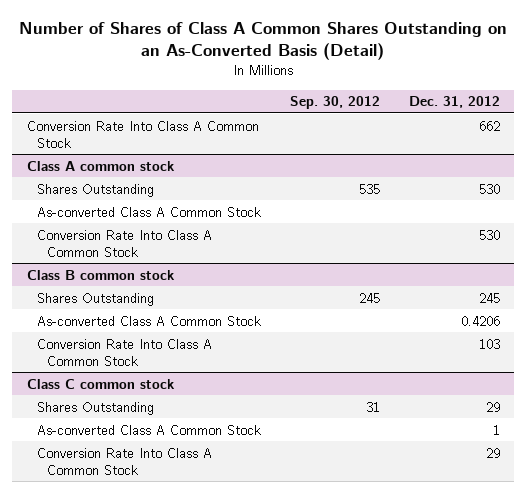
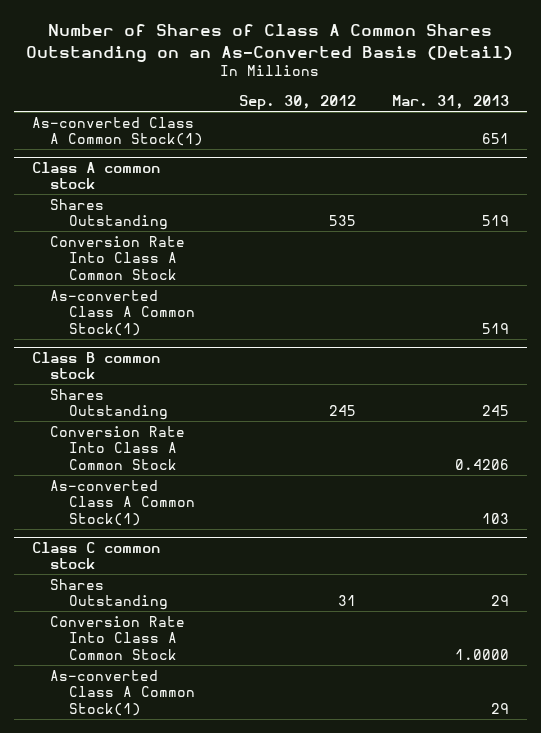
- | Sep. 30, 2012 | Dec. 31, 2012
+ | Sep. 30, 2012 | Mar. 31, 2013
- Conversion Rate Into Class A Common Stock | | 662
+ As-converted Class A Common Stock(1) | | 651
@ Class A common stock
- As-converted Class A Common Stock
+ As-converted Class A Common Stock(1) | | 519
@ Class B common stock
- As-converted Class A Common Stock | | 0.4206
+ As-converted Class A Common Stock(1) | | 103
@ Class C common stock
- As-converted Class A Common Stock | | 1
+ As-converted Class A Common Stock(1) | | 29

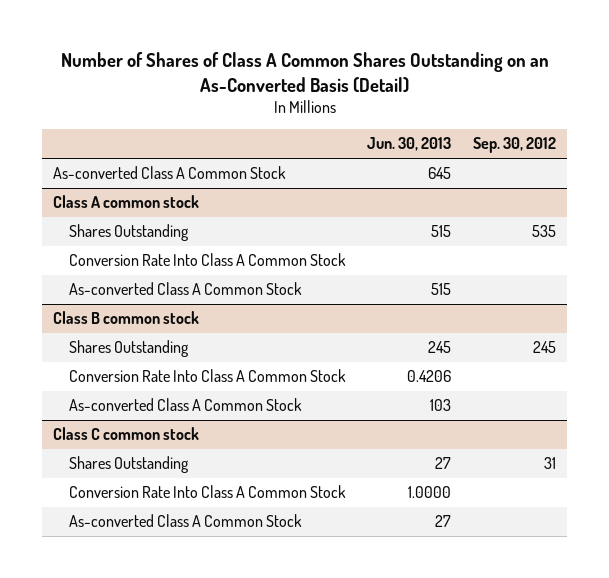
- | Sep. 30, 2012 | Mar. 31, 2013
+ | Jun. 30, 2013 | Sep. 30, 2012
- As-converted Class A Common Stock(1) | | 651
+ As-converted Class A Common Stock | 645 |
@ Class A common stock
- As-converted Class A Common Stock(1) | | 519
+ As-converted Class A Common Stock | 515 |
@ Class B common stock
- As-converted Class A Common Stock(1) | | 103
+ As-converted Class A Common Stock | 103 |
@ Class C common stock
- As-converted Class A Common Stock(1) | | 29
+ As-converted Class A Common Stock | 27 |

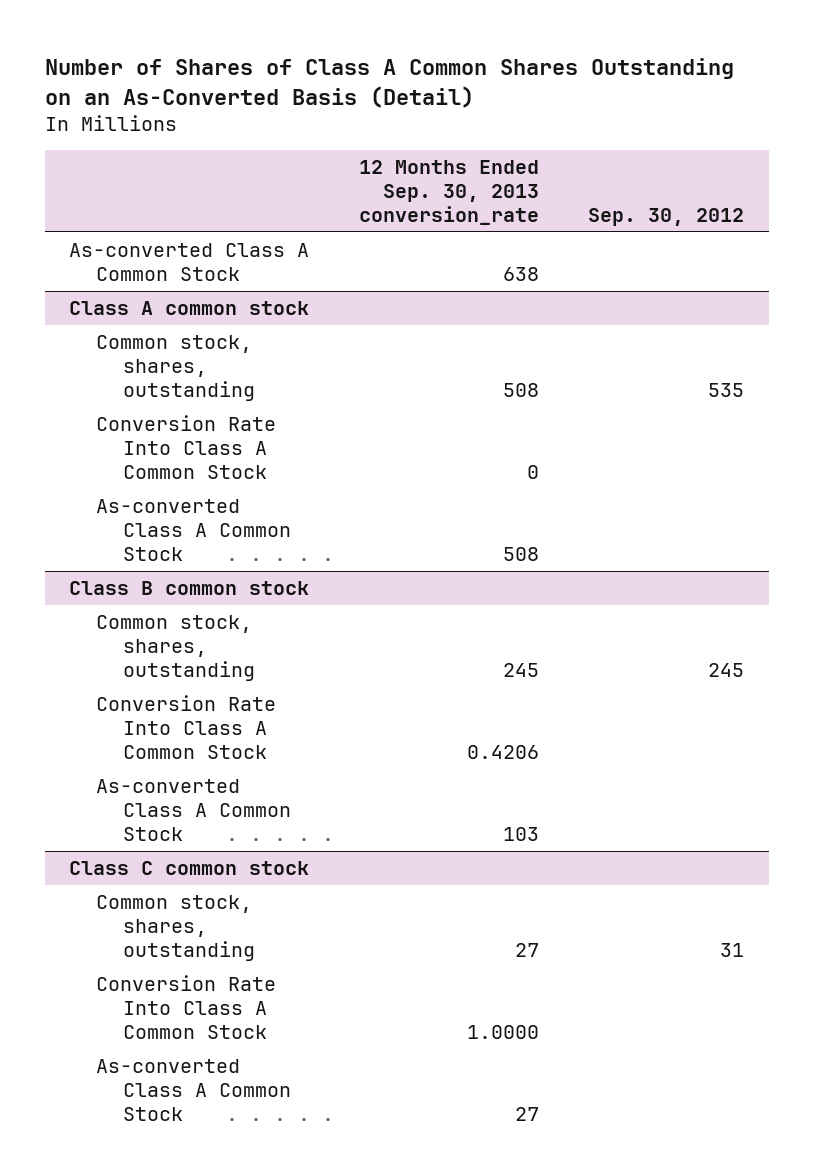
- | Jun. 30, 2013 | Sep. 30, 2012
+ | 12 Months Ended Sep. 30, 2013 conversion_rate | Sep. 30, 2012
@ Class A common stock
- Shares Outstanding | 515 | 535
+ Common stock, shares, outstanding | 508 | 535
@ Class B common stock
- Shares Outstanding | 245 | 245
+ Common stock, shares, outstanding | 245 | 245
@ Class C common stock
- Shares Outstanding | 27 | 31
+ Common stock, shares, outstanding | 27 | 31

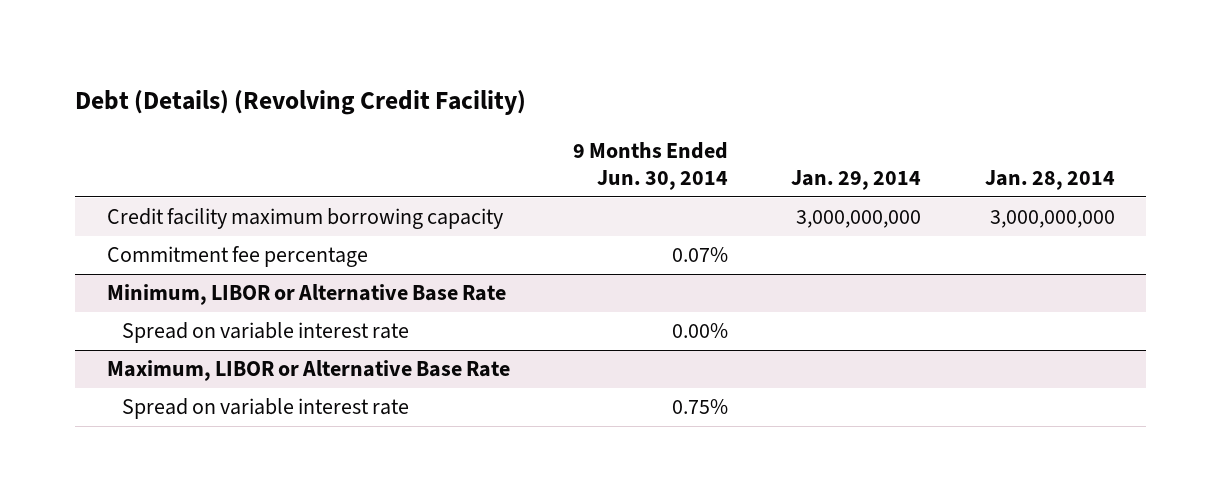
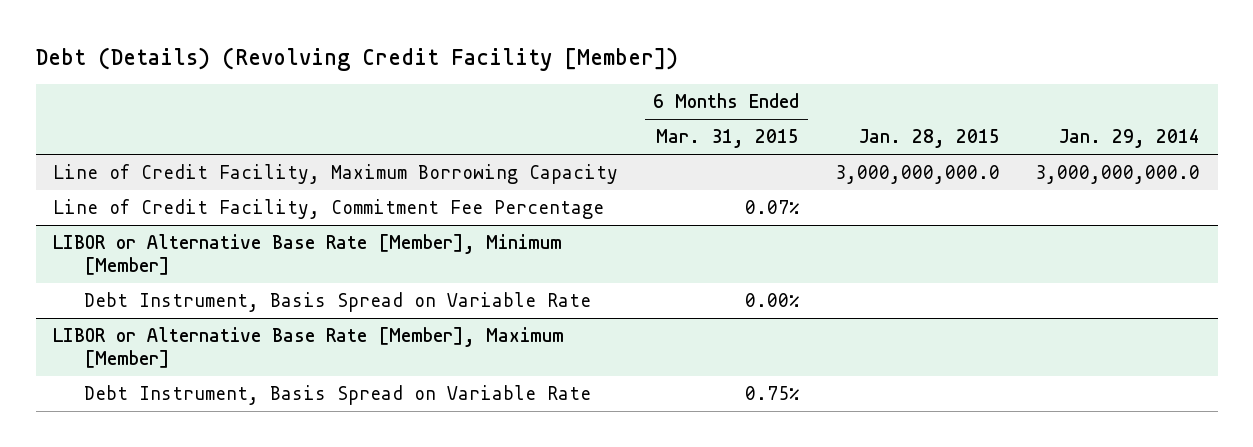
- Debt (Details) (Revolving Credit Facility)
+ Debt (Details) (Revolving Credit Facility [Member])
- | 9 Months Ended Jun. 30, 2014 | Jan. 29, 2014 | Jan. 28, 2014
+ | 6 Months Ended Mar. 31, 2015 | Jan. 28, 2015 | Jan. 29, 2014
- Credit facility maximum borrowing capacity | | 3,000,000,000 | 3,000,000,000
- Commitment fee percentage | 0.07% | |
- Minimum, LIBOR or Alternative Base Rate
- Spread on variable interest rate | 0.00% | |
- Maximum, LIBOR or Alternative Base Rate
- Spread on variable interest rate | 0.75% | |
+ Line of Credit Facility, Maximum Borrowing Capacity | | 3,000,000,000.0 | 3,000,000,000.0
+ Line of Credit Facility, Commitment Fee Percentage | 0.07% | |
+ LIBOR or Alternative Base Rate [Member], Minimum [Member]
+ Debt Instrument, Basis Spread on Variable Rate | 0.00% | |
+ LIBOR or Alternative Base Rate [Member], Maximum [Member]
+ Debt Instrument, Basis Spread on Variable Rate | 0.75% | |

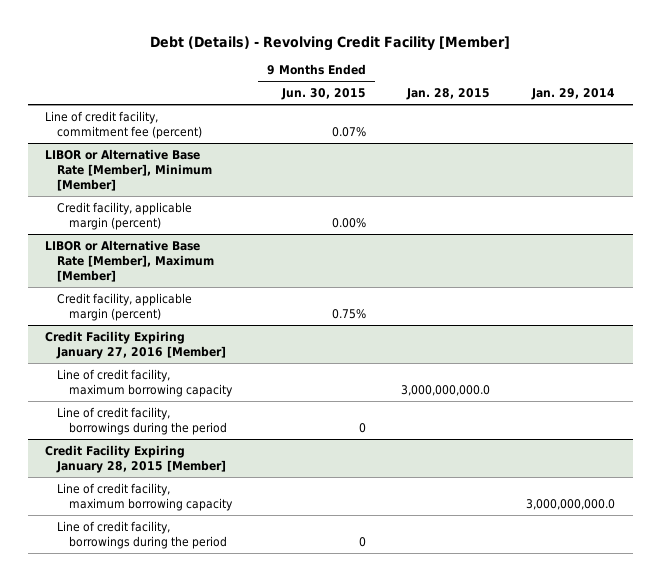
- Debt (Details) (Revolving Credit Facility [Member])
+ Debt (Details) - Revolving Credit Facility [Member]
- | 6 Months Ended Mar. 31, 2015 | Jan. 28, 2015 | Jan. 29, 2014
+ | 9 Months Ended Jun. 30, 2015 | Jan. 28, 2015 | Jan. 29, 2014
- Line of Credit Facility, Maximum Borrowing Capacity | | 3,000,000,000.0 | 3,000,000,000.0
- Line of Credit Facility, Commitment Fee Percentage | 0.07% | |
+ Line of credit facility, commitment fee (percent) | 0.07% | |
@ LIBOR or Alternative Base Rate [Member], Minimum [Member]
- Debt Instrument, Basis Spread on Variable Rate | 0.00% | |
+ Credit facility, applicable margin (percent) | 0.00% | |
@ LIBOR or Alternative Base Rate [Member], Maximum [Member]
- Debt Instrument, Basis Spread on Variable Rate | 0.75% | |
+ Credit facility, applicable margin (percent) | 0.75% | |
+ Credit Facility Expiring January 27, 2016 [Member]
+ Line of credit facility, maximum borrowing capacity | | 3,000,000,000.0 |
+ Line of credit facility, borrowings during the period | 0 | |
+ Credit Facility Expiring January 28, 2015 [Member]
+ Line of credit facility, maximum borrowing capacity | | | 3,000,000,000.0
+ Line of credit facility, borrowings during the period | 0 | |

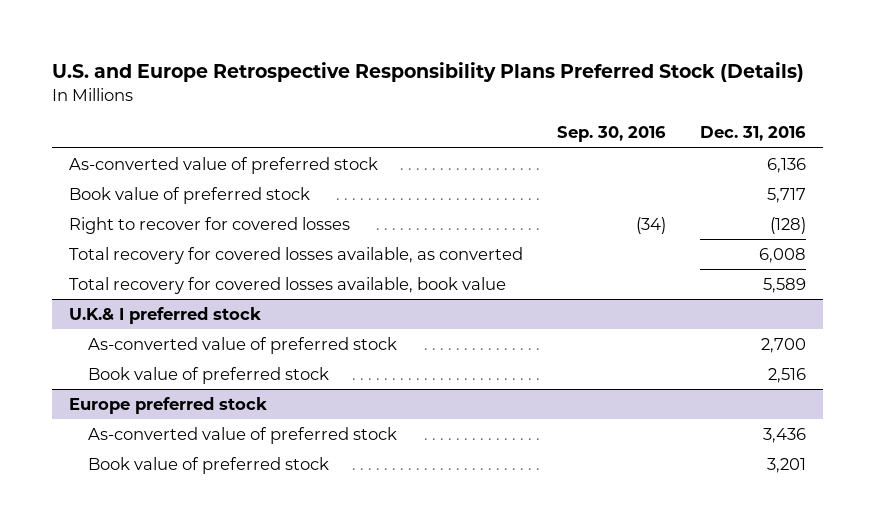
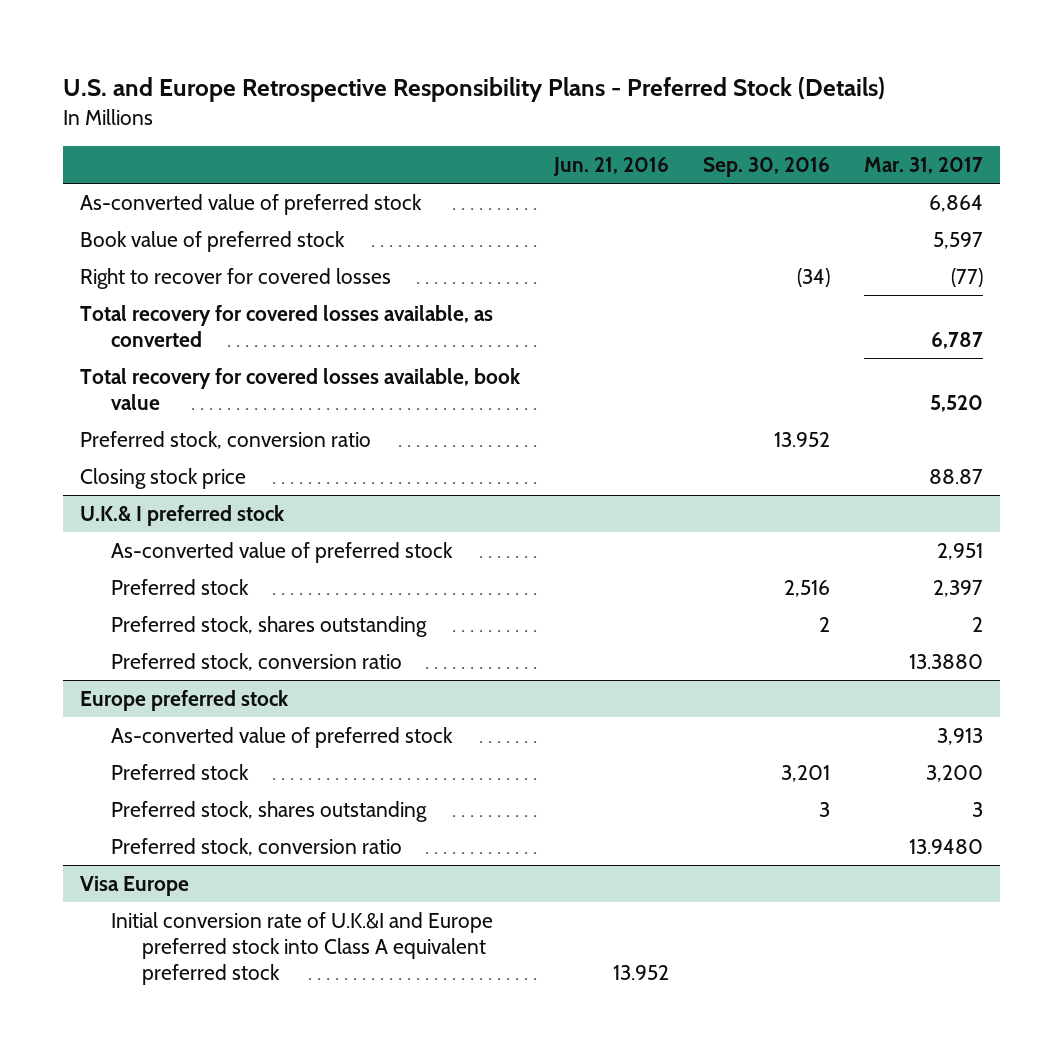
- U.S. and Europe Retrospective Responsibility Plans Preferred Stock (Details)
+ U.S. and Europe Retrospective Responsibility Plans - Preferred Stock (Details)
- | Sep. 30, 2016 | Dec. 31, 2016
+ | Jun. 21, 2016 | Sep. 30, 2016 | Mar. 31, 2017
+ Preferred stock, conversion ratio | | 13.952 |
+ Closing stock price | | | 88.87
@ U.K.& I preferred stock
- Book value of preferred stock | | 2,516
+ Preferred stock | | 2,516 | 2,397
+ Preferred stock, shares outstanding | | 2 | 2
+ Preferred stock, conversion ratio | | | 13.3880
@ Europe preferred stock
- Book value of preferred stock | | 3,201
+ Preferred stock | | 3,201 | 3,200
+ Preferred stock, shares outstanding | | 3 | 3
+ Preferred stock, conversion ratio | | | 13.9480
+ Visa Europe
+ Initial conversion rate of U.K.&I and Europe preferred stock into Class A equivalent preferred stock | 13.952 | |

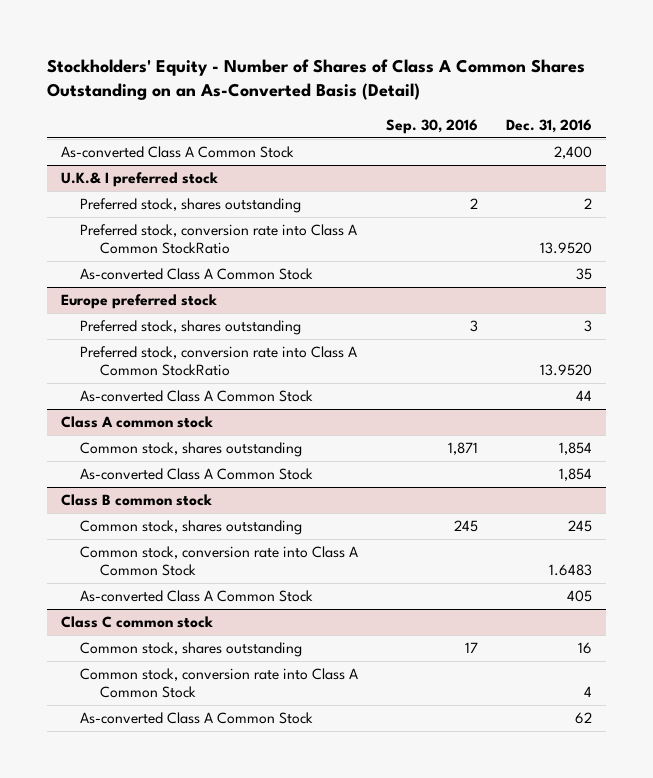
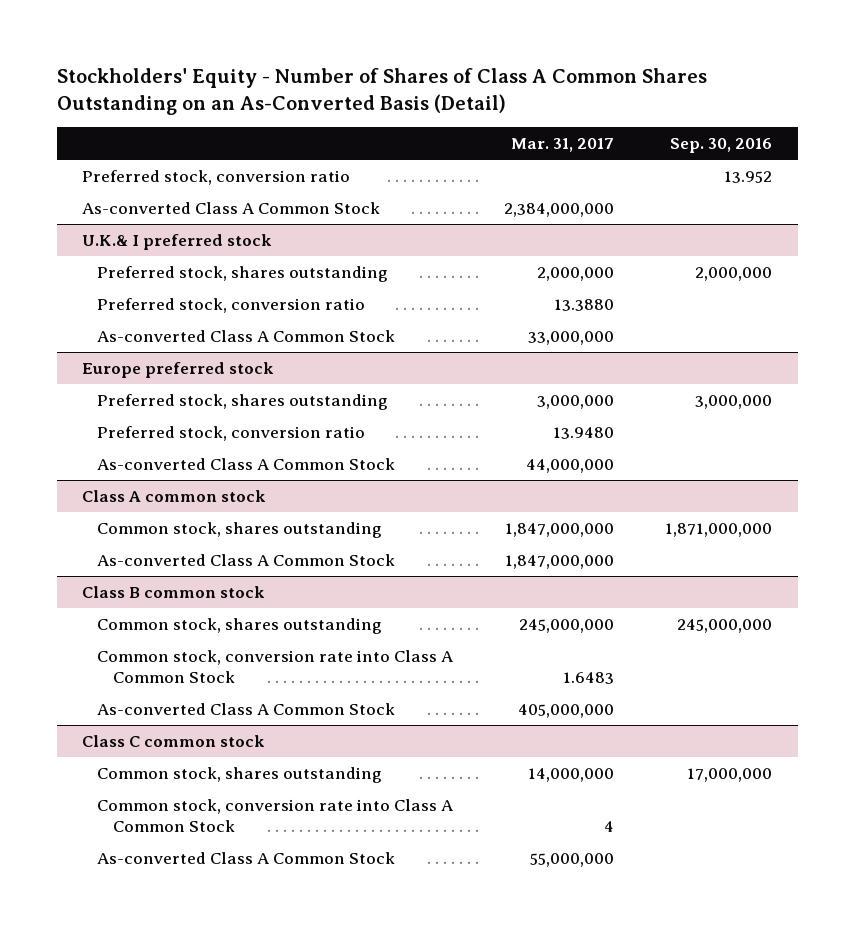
- | Sep. 30, 2016 | Dec. 31, 2016
+ | Mar. 31, 2017 | Sep. 30, 2016
+ Preferred stock, conversion ratio | | 13.952
@ U.K.& I preferred stock
- Preferred stock, shares outstanding | 2 | 2
- Preferred stock, conversion rate into Class A Common StockRatio | | 13.9520
+ Preferred stock, shares outstanding | 2,000,000 | 2,000,000
+ Preferred stock, conversion ratio | 13.3880 |
@ Europe preferred stock
- Preferred stock, shares outstanding | 3 | 3
- Preferred stock, conversion rate into Class A Common StockRatio | | 13.9520
+ Preferred stock, shares outstanding | 3,000,000 | 3,000,000
+ Preferred stock, conversion ratio | 13.9480 |
@ Class A common stock
- Common stock, shares outstanding | 1,871 | 1,854
+ Common stock, shares outstanding | 1,847,000,000 | 1,871,000,000
@ Class B common stock
- Common stock, shares outstanding | 245 | 245
+ Common stock, shares outstanding | 245,000,000 | 245,000,000
@ Class C common stock
- Common stock, shares outstanding | 17 | 16
+ Common stock, shares outstanding | 14,000,000 | 17,000,000

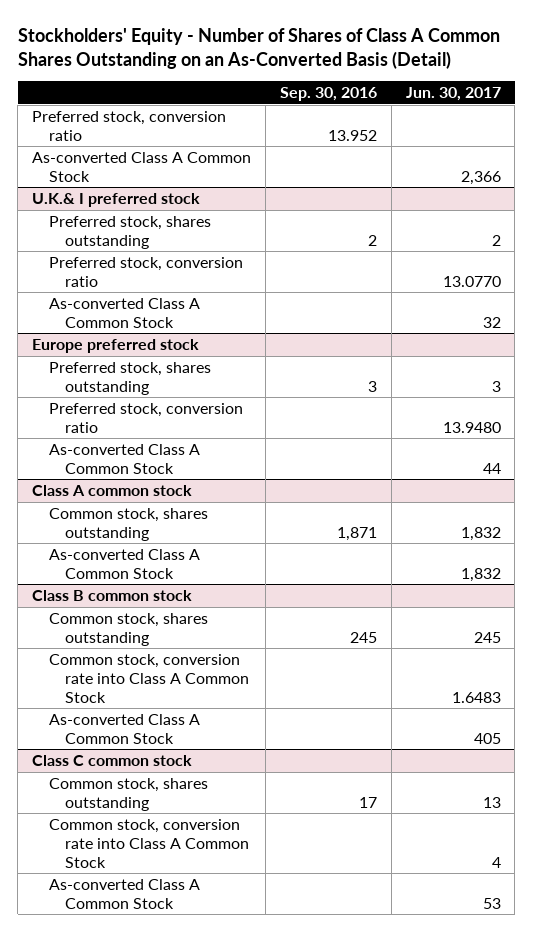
- | Mar. 31, 2017 | Sep. 30, 2016
+ | Sep. 30, 2016 | Jun. 30, 2017
@ U.K.& I preferred stock
- Preferred stock, shares outstanding | 2,000,000 | 2,000,000
+ Preferred stock, shares outstanding | 2 | 2
@ Europe preferred stock
- Preferred stock, shares outstanding | 3,000,000 | 3,000,000
+ Preferred stock, shares outstanding | 3 | 3
@ Class A common stock
- Common stock, shares outstanding | 1,847,000,000 | 1,871,000,000
+ Common stock, shares outstanding | 1,871 | 1,832
@ Class B common stock
- Common stock, shares outstanding | 245,000,000 | 245,000,000
+ Common stock, shares outstanding | 245 | 245
@ Class C common stock
- Common stock, shares outstanding | 14,000,000 | 17,000,000
+ Common stock, shares outstanding | 17 | 13

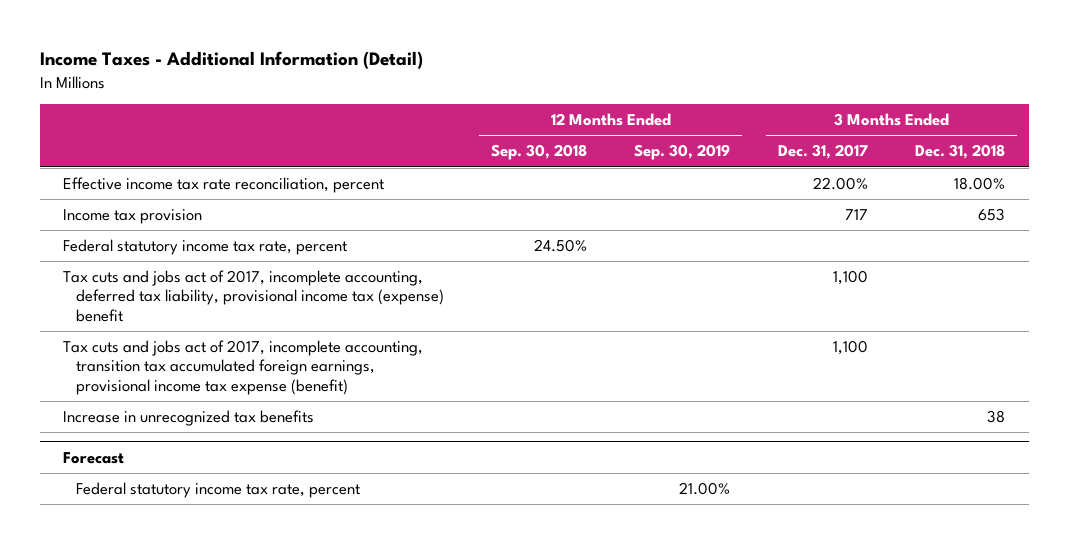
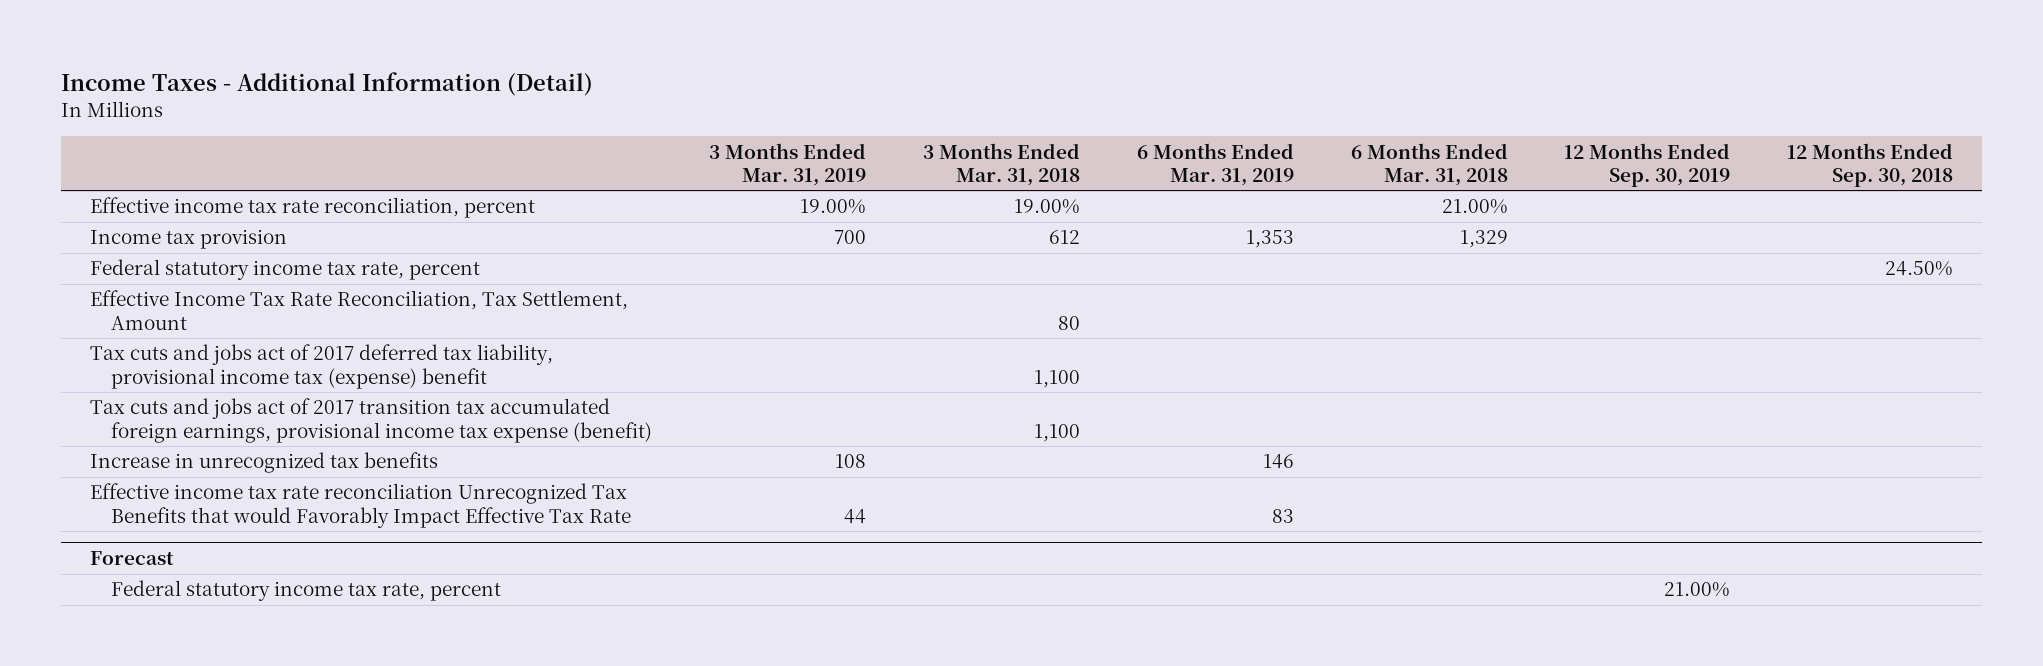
- | 12 Months Ended Sep. 30, 2018 | 12 Months Ended Sep. 30, 2019 | 3 Months Ended Dec. 31, 2017 | 3 Months Ended Dec. 31, 2018
+ | 3 Months Ended Mar. 31, 2019 | 3 Months Ended Mar. 31, 2018 | 6 Months Ended Mar. 31, 2019 | 6 Months Ended Mar. 31, 2018 | 12 Months Ended Sep. 30, 2019 | 12 Months Ended Sep. 30, 2018
- Tax cuts and jobs act of 2017, incomplete accounting, deferred tax liability, provisional income tax (expense) benefit | | | 1,100 |
- Tax cuts and jobs act of 2017, incomplete accounting, transition tax accumulated foreign earnings, provisional income tax expense (benefit) | | | 1,100 |
+ Effective Income Tax Rate Reconciliation, Tax Settlement, Amount | | 80 | | | |
+ Tax cuts and jobs act of 2017 deferred tax liability, provisional income tax (expense) benefit | | 1,100 | | | |
+ Tax cuts and jobs act of 2017 transition tax accumulated foreign earnings, provisional income tax expense (benefit) | | 1,100 | | | |
+ Effective income tax rate reconciliation Unrecognized Tax Benefits that would Favorably Impact Effective Tax Rate | 44 | | 83 | | |

